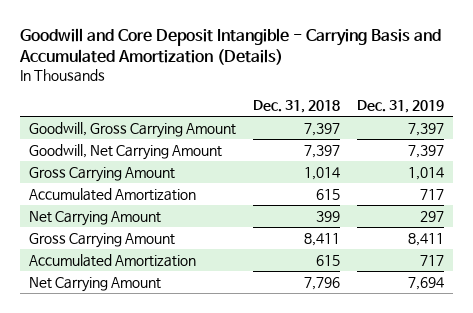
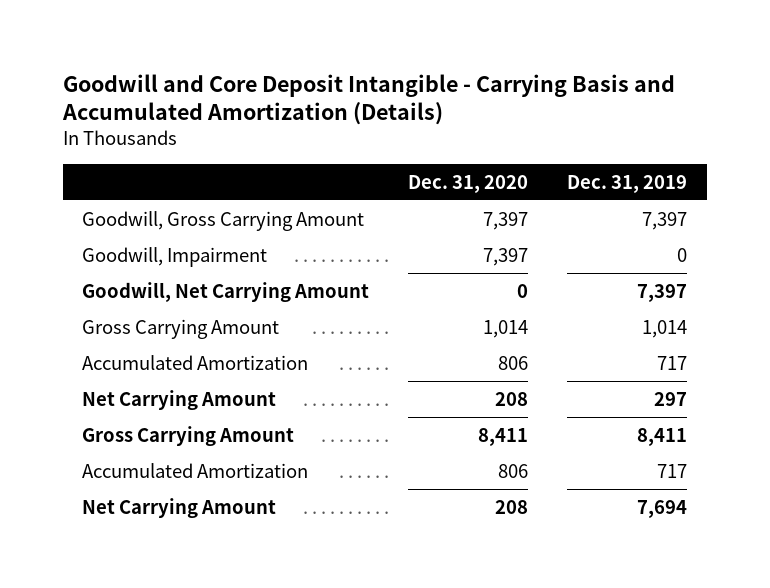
- | Dec. 31, 2018 | Dec. 31, 2019
+ | Dec. 31, 2020 | Dec. 31, 2019
+ Goodwill, Impairment | 7,397 | 0

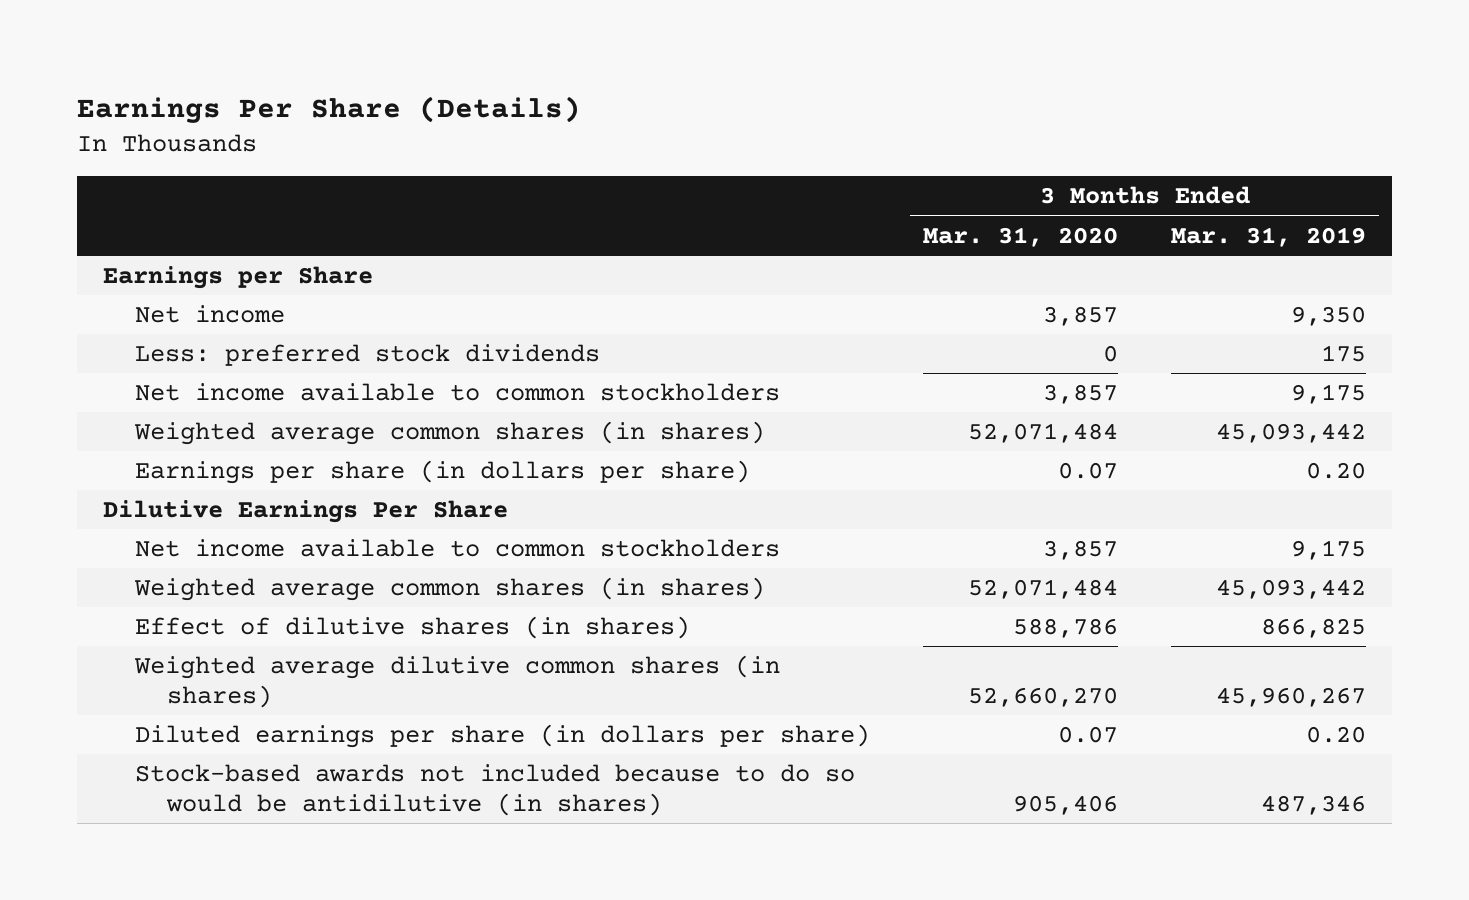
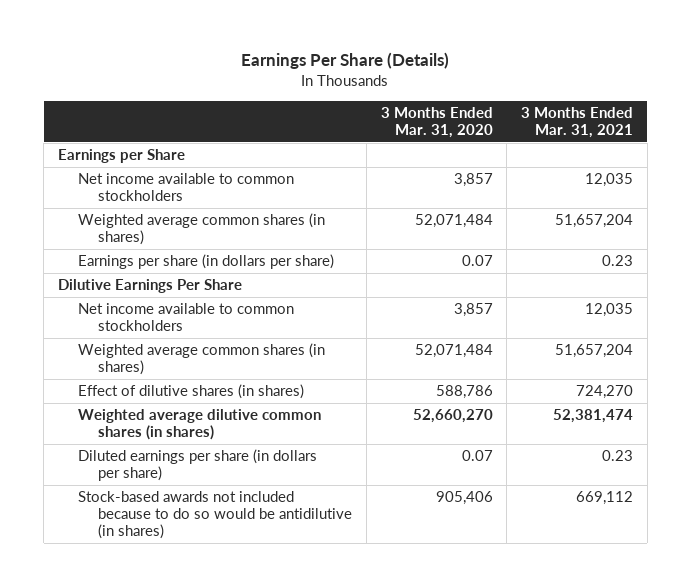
- | 3 Months Ended Mar. 31, 2020 | 3 Months Ended Mar. 31, 2019
+ | 3 Months Ended Mar. 31, 2020 | 3 Months Ended Mar. 31, 2021
- Net income | 3,857 | 9,350
- Less: preferred stock dividends | 0 | 175

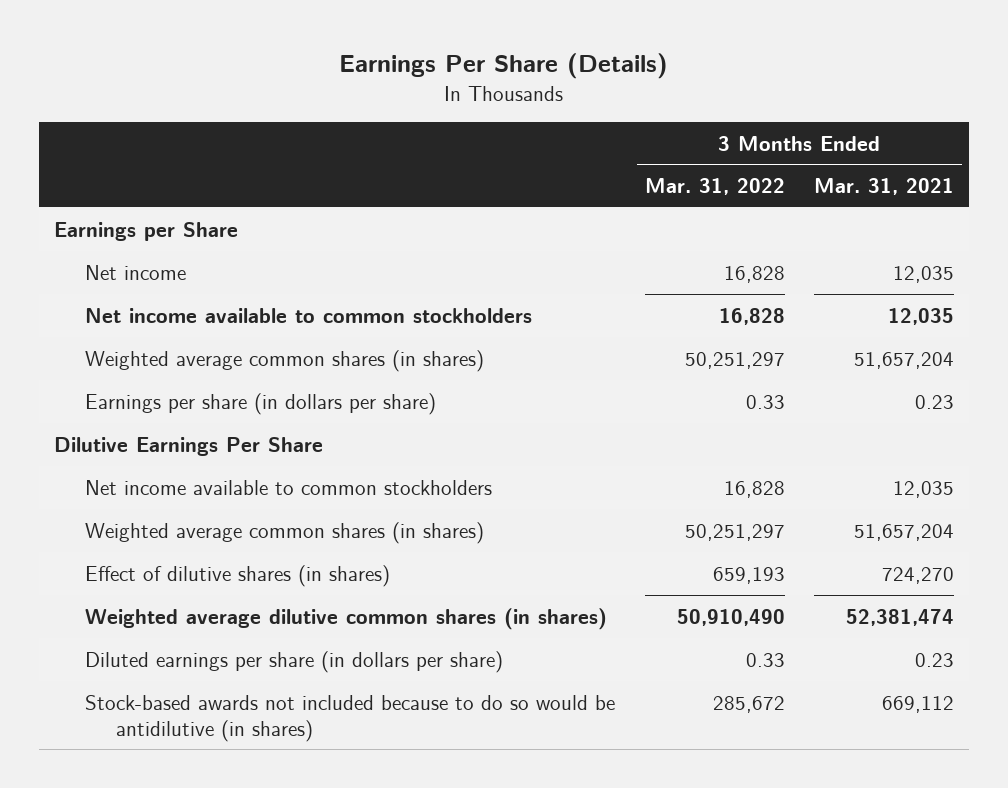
- | 3 Months Ended Mar. 31, 2020 | 3 Months Ended Mar. 31, 2021
+ | 3 Months Ended Mar. 31, 2022 | 3 Months Ended Mar. 31, 2021
+ Net income | 16,828 | 12,035

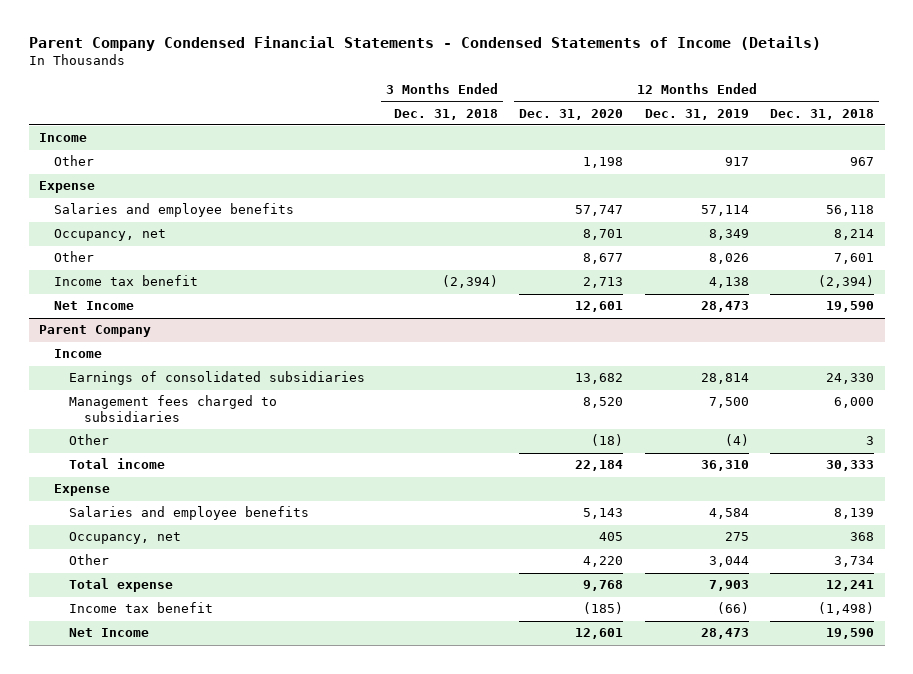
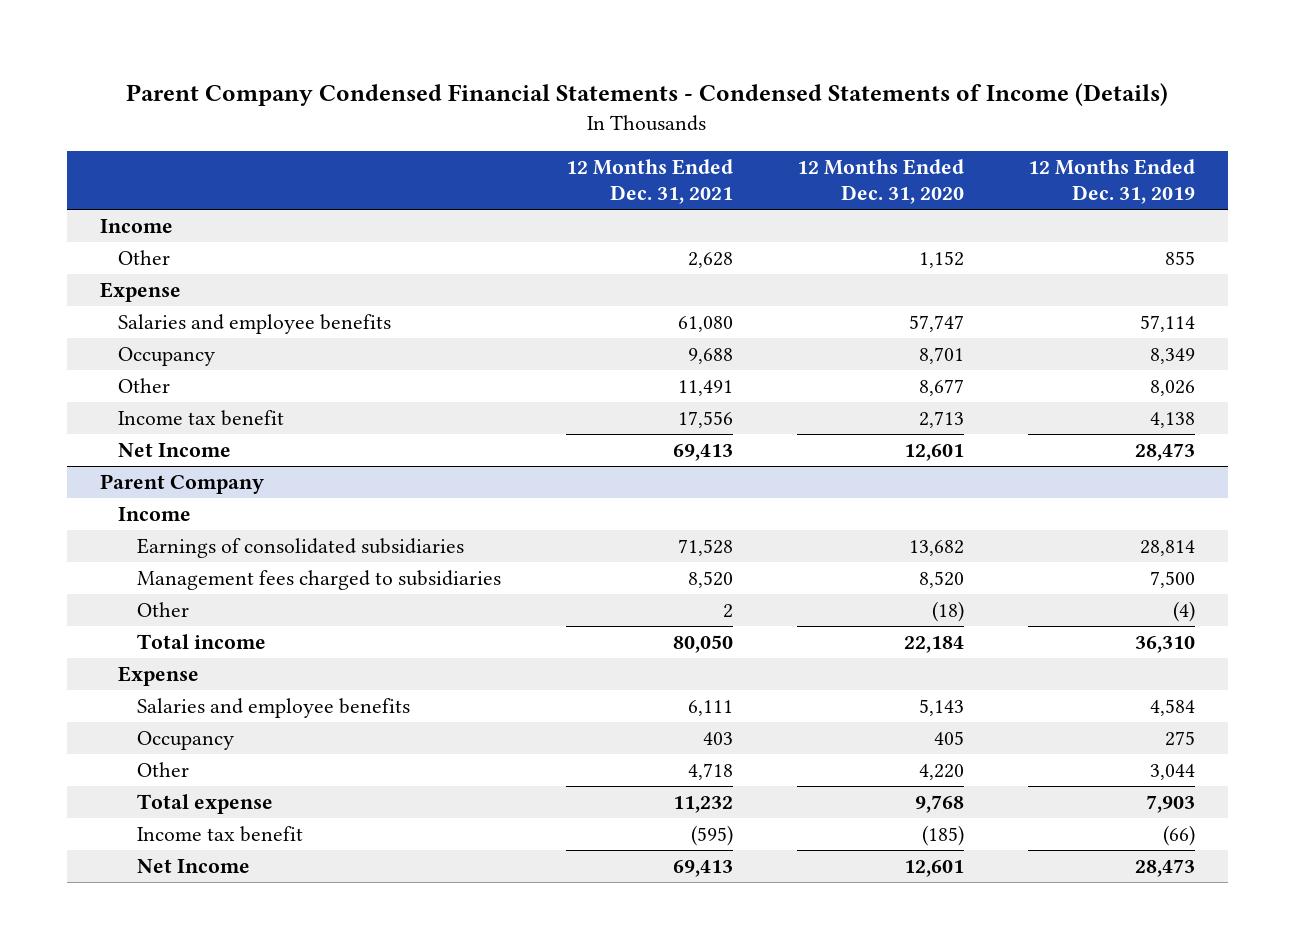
- | 3 Months Ended Dec. 31, 2018 | 12 Months Ended Dec. 31, 2020 | 12 Months Ended Dec. 31, 2019 | 12 Months Ended Dec. 31, 2018
+ | 12 Months Ended Dec. 31, 2021 | 12 Months Ended Dec. 31, 2020 | 12 Months Ended Dec. 31, 2019
- Other | | 1,198 | 917 | 967
+ Other | 2,628 | 1,152 | 855
- Occupancy, net | | 8,701 | 8,349 | 8,214
+ Occupancy | 9,688 | 8,701 | 8,349
@ Parent Company
- Occupancy, net | | 405 | 275 | 368
+ Occupancy | 403 | 405 | 275

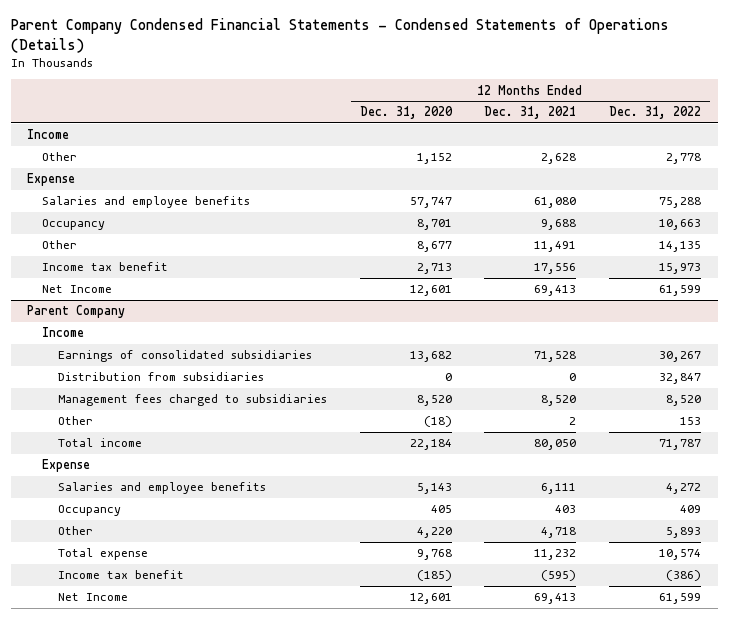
- Parent Company Condensed Financial Statements - Condensed Statements of Income (Details)
+ Parent Company Condensed Financial Statements - Condensed Statements of Operations (Details)
- | 12 Months Ended Dec. 31, 2021 | 12 Months Ended Dec. 31, 2020 | 12 Months Ended Dec. 31, 2019
+ | 12 Months Ended Dec. 31, 2020 | 12 Months Ended Dec. 31, 2021 | 12 Months Ended Dec. 31, 2022
@ Parent Company
+ Distribution from subsidiaries | 0 | 0 | 32,847

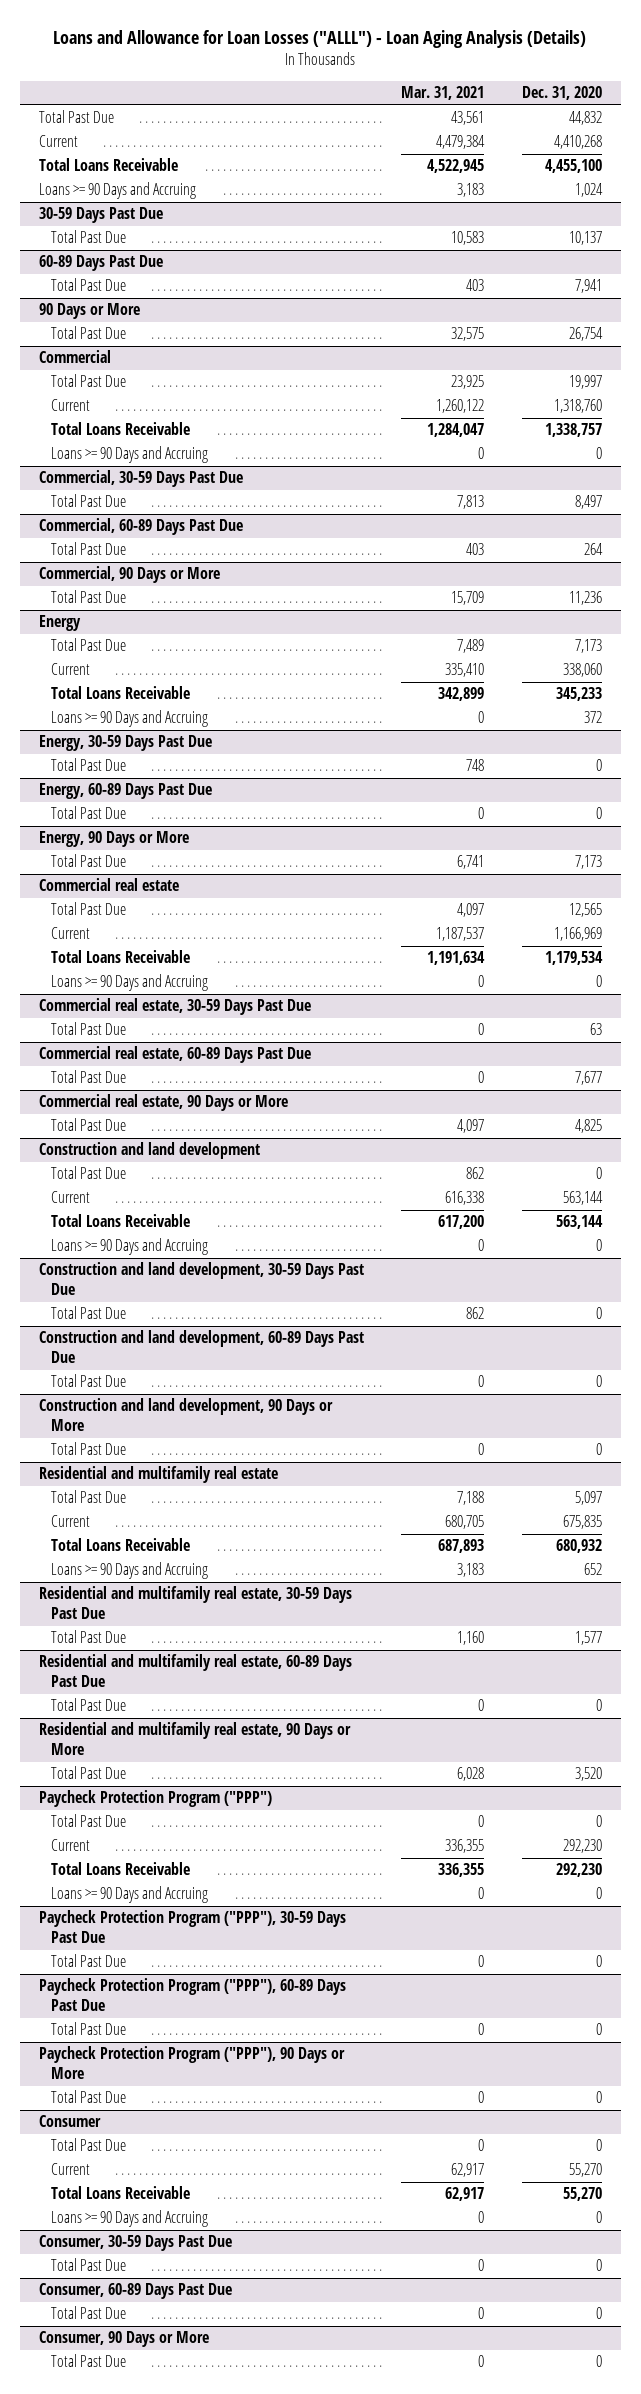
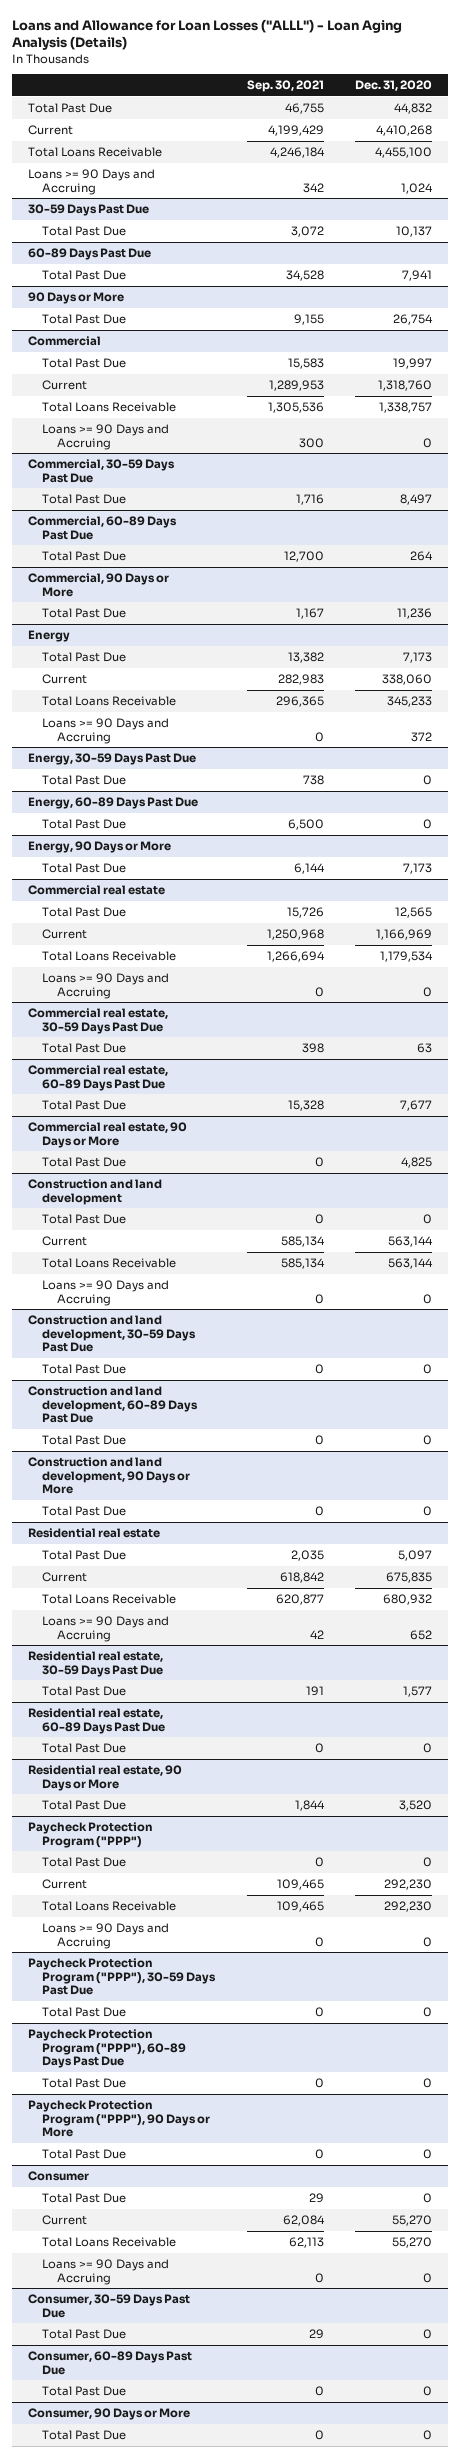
- | Mar. 31, 2021 | Dec. 31, 2020
+ | Sep. 30, 2021 | Dec. 31, 2020
- Residential and multifamily real estate
+ Residential real estate
- Residential and multifamily real estate, 30-59 Days Past Due
+ Residential real estate, 30-59 Days Past Due
- Residential and multifamily real estate, 60-89 Days Past Due
+ Residential real estate, 60-89 Days Past Due
- Residential and multifamily real estate, 90 Days or More
+ Residential real estate, 90 Days or More

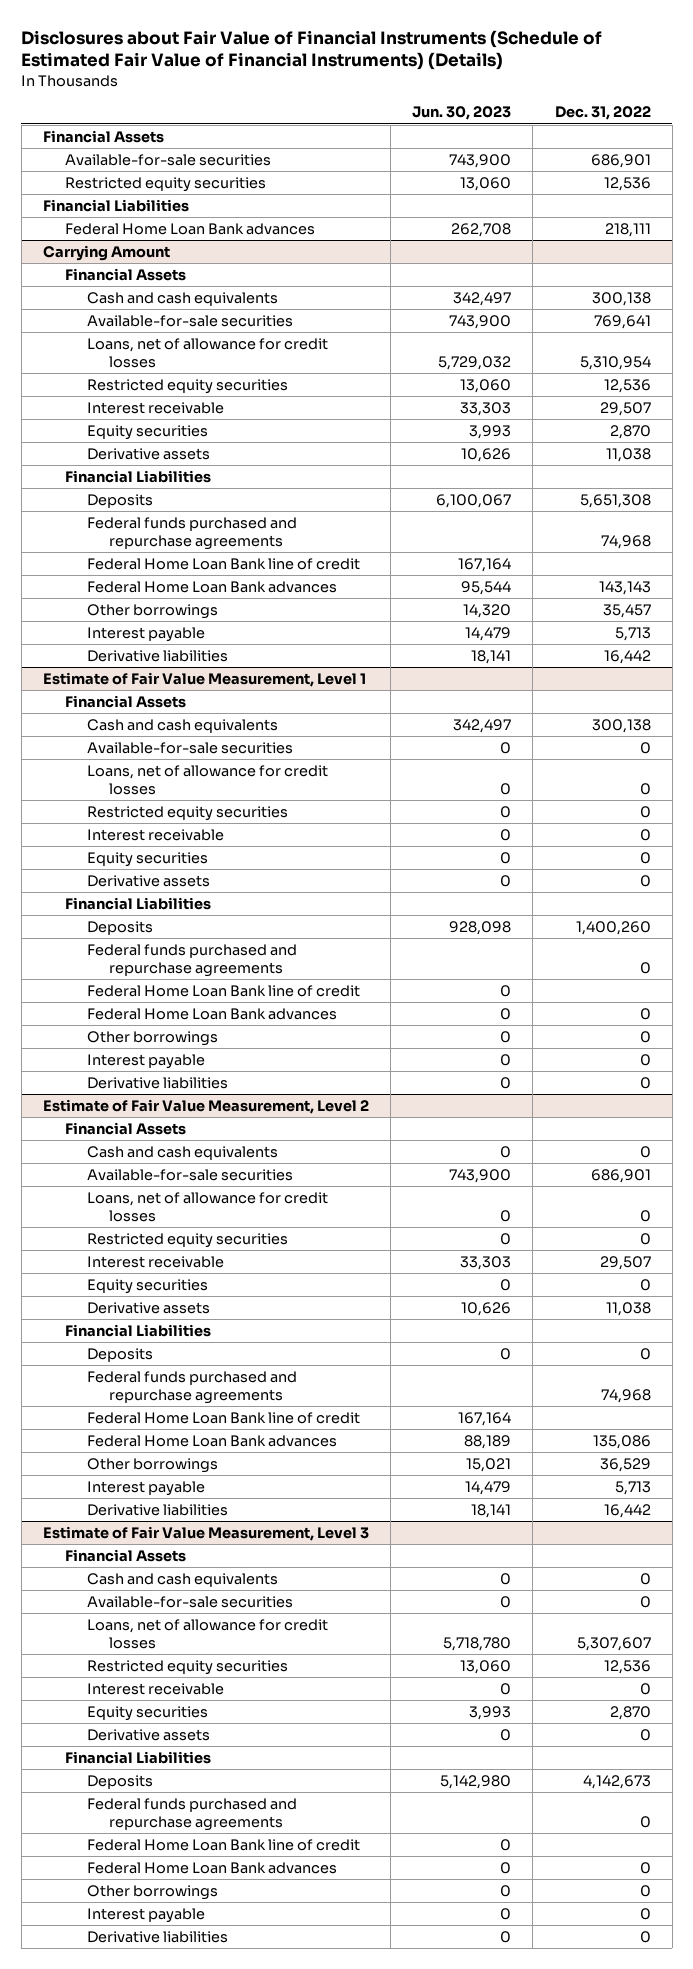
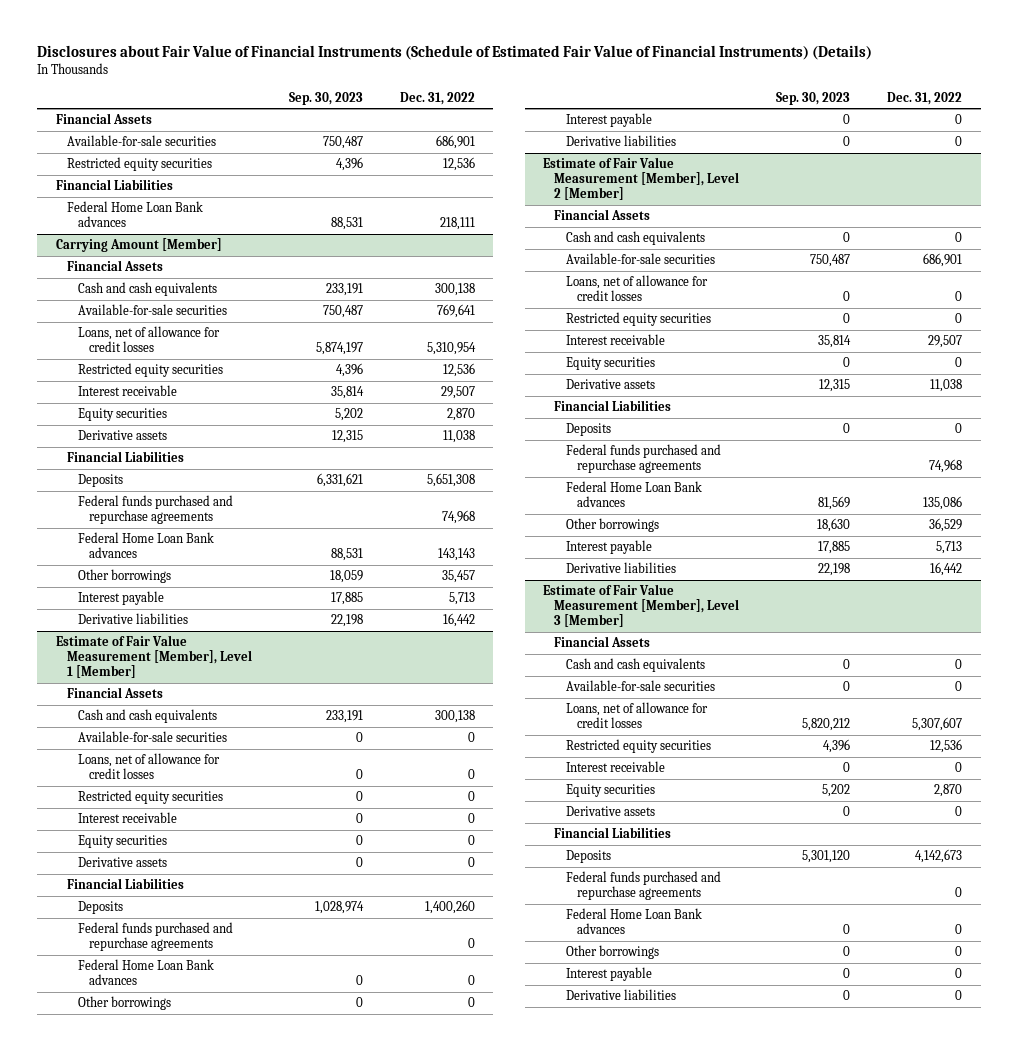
- | Jun. 30, 2023 | Dec. 31, 2022
+ | Sep. 30, 2023 | Dec. 31, 2022
- Carrying Amount
+ Carrying Amount [Member]
- Federal Home Loan Bank line of credit | 167,164 |
- Estimate of Fair Value Measurement, Level 1
+ Estimate of Fair Value Measurement [Member], Level 1 [Member]
- Federal Home Loan Bank line of credit | 0 |
- Estimate of Fair Value Measurement, Level 2
+ Estimate of Fair Value Measurement [Member], Level 2 [Member]
- Federal Home Loan Bank line of credit | 167,164 |
- Estimate of Fair Value Measurement, Level 3
+ Estimate of Fair Value Measurement [Member], Level 3 [Member]
- Federal Home Loan Bank line of credit | 0 |

